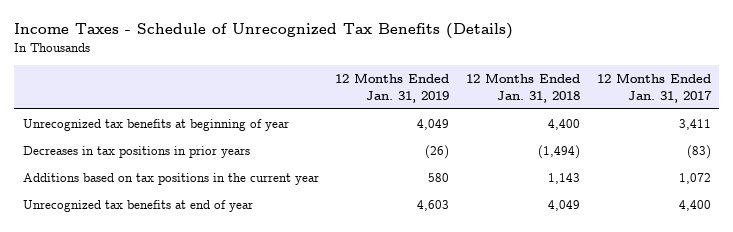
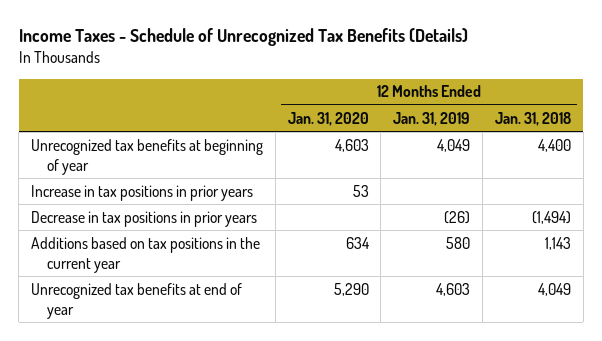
- | 12 Months Ended Jan. 31, 2019 | 12 Months Ended Jan. 31, 2018 | 12 Months Ended Jan. 31, 2017
+ | 12 Months Ended Jan. 31, 2020 | 12 Months Ended Jan. 31, 2019 | 12 Months Ended Jan. 31, 2018
- Decreases in tax positions in prior years | (26) | (1,494) | (83)
+ Increase in tax positions in prior years | 53 | |
+ Decrease in tax positions in prior years | | (26) | (1,494)

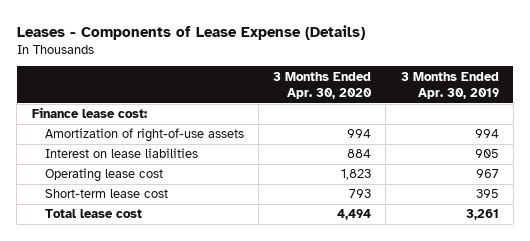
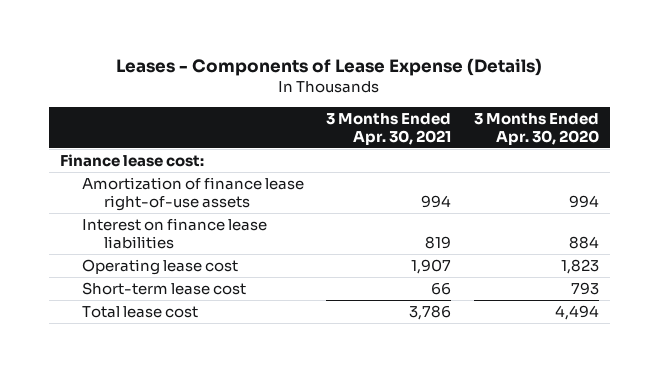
- | 3 Months Ended Apr. 30, 2020 | 3 Months Ended Apr. 30, 2019
+ | 3 Months Ended Apr. 30, 2021 | 3 Months Ended Apr. 30, 2020
- Amortization of right-of-use assets | 994 | 994
- Interest on lease liabilities | 884 | 905
+ Amortization of finance lease right-of-use assets | 994 | 994
+ Interest on finance lease liabilities | 819 | 884

